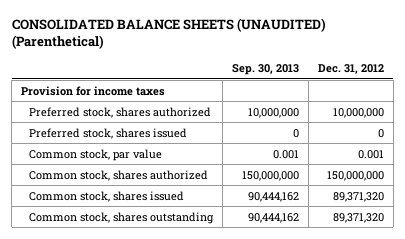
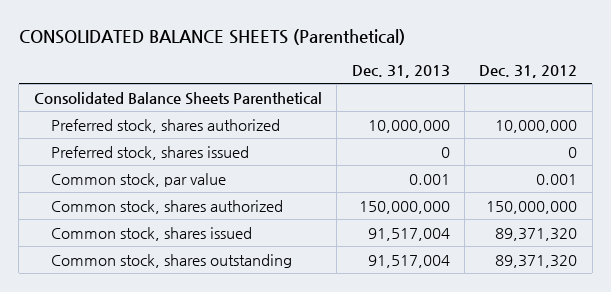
- CONSOLIDATED BALANCE SHEETS (UNAUDITED) (Parenthetical)
+ CONSOLIDATED BALANCE SHEETS (Parenthetical)
- | Sep. 30, 2013 | Dec. 31, 2012
+ | Dec. 31, 2013 | Dec. 31, 2012
- Provision for income taxes
+ Consolidated Balance Sheets Parenthetical

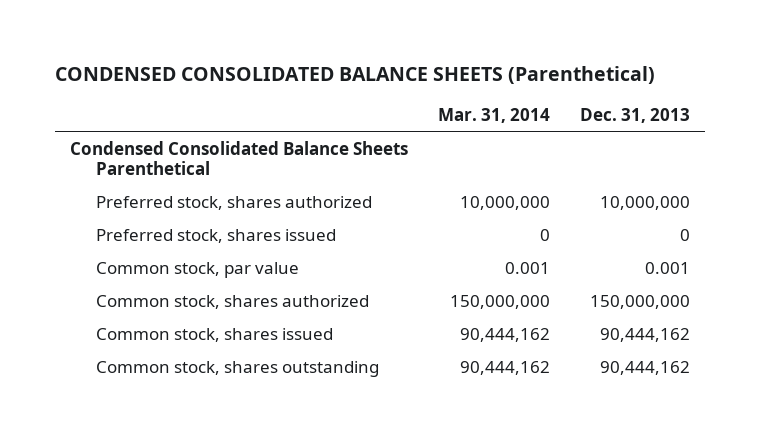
- CONSOLIDATED BALANCE SHEETS (Parenthetical)
+ CONDENSED CONSOLIDATED BALANCE SHEETS (Parenthetical)
- | Dec. 31, 2013 | Dec. 31, 2012
+ | Mar. 31, 2014 | Dec. 31, 2013
- Consolidated Balance Sheets Parenthetical
+ Condensed Consolidated Balance Sheets Parenthetical
- Common stock, shares issued | 91,517,004 | 89,371,320
- Common stock, shares outstanding | 91,517,004 | 89,371,320
+ Common stock, shares issued | 90,444,162 | 90,444,162
+ Common stock, shares outstanding | 90,444,162 | 90,444,162

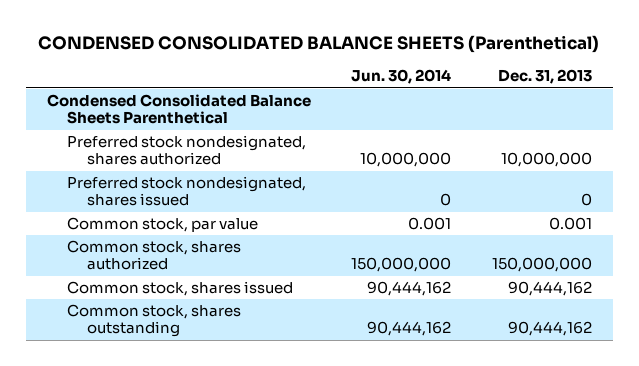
- | Mar. 31, 2014 | Dec. 31, 2013
+ | Jun. 30, 2014 | Dec. 31, 2013
- Preferred stock, shares authorized | 10,000,000 | 10,000,000
- Preferred stock, shares issued | 0 | 0
+ Preferred stock nondesignated, shares authorized | 10,000,000 | 10,000,000
+ Preferred stock nondesignated, shares issued | 0 | 0

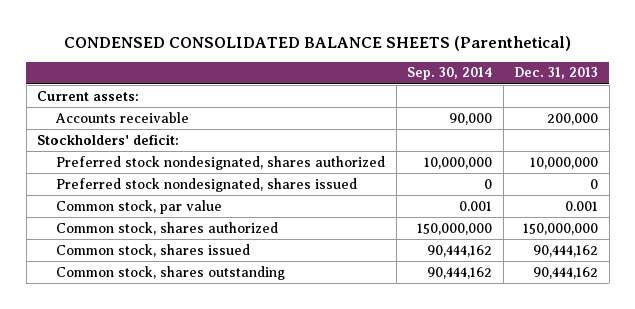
- | Jun. 30, 2014 | Dec. 31, 2013
+ | Sep. 30, 2014 | Dec. 31, 2013
- Condensed Consolidated Balance Sheets Parenthetical
+ Current assets:
+ Accounts receivable | 90,000 | 200,000
+ Stockholders' deficit:

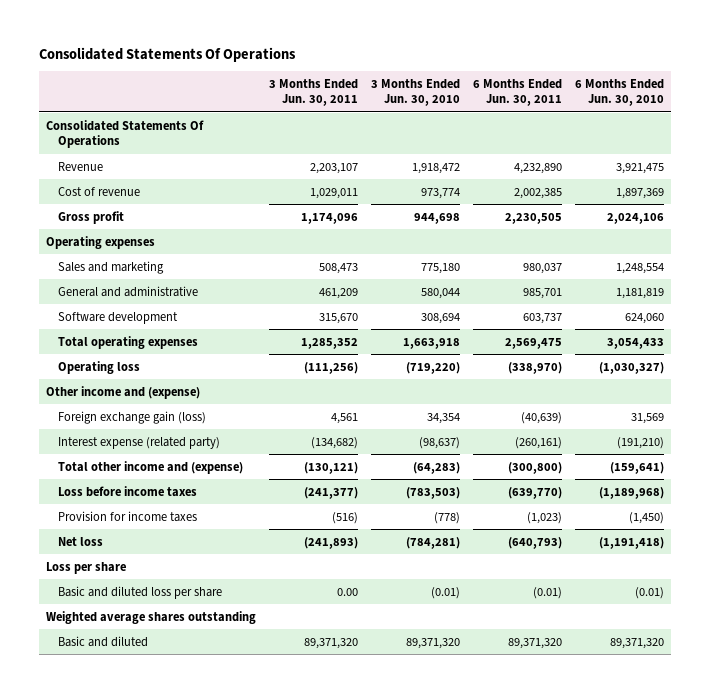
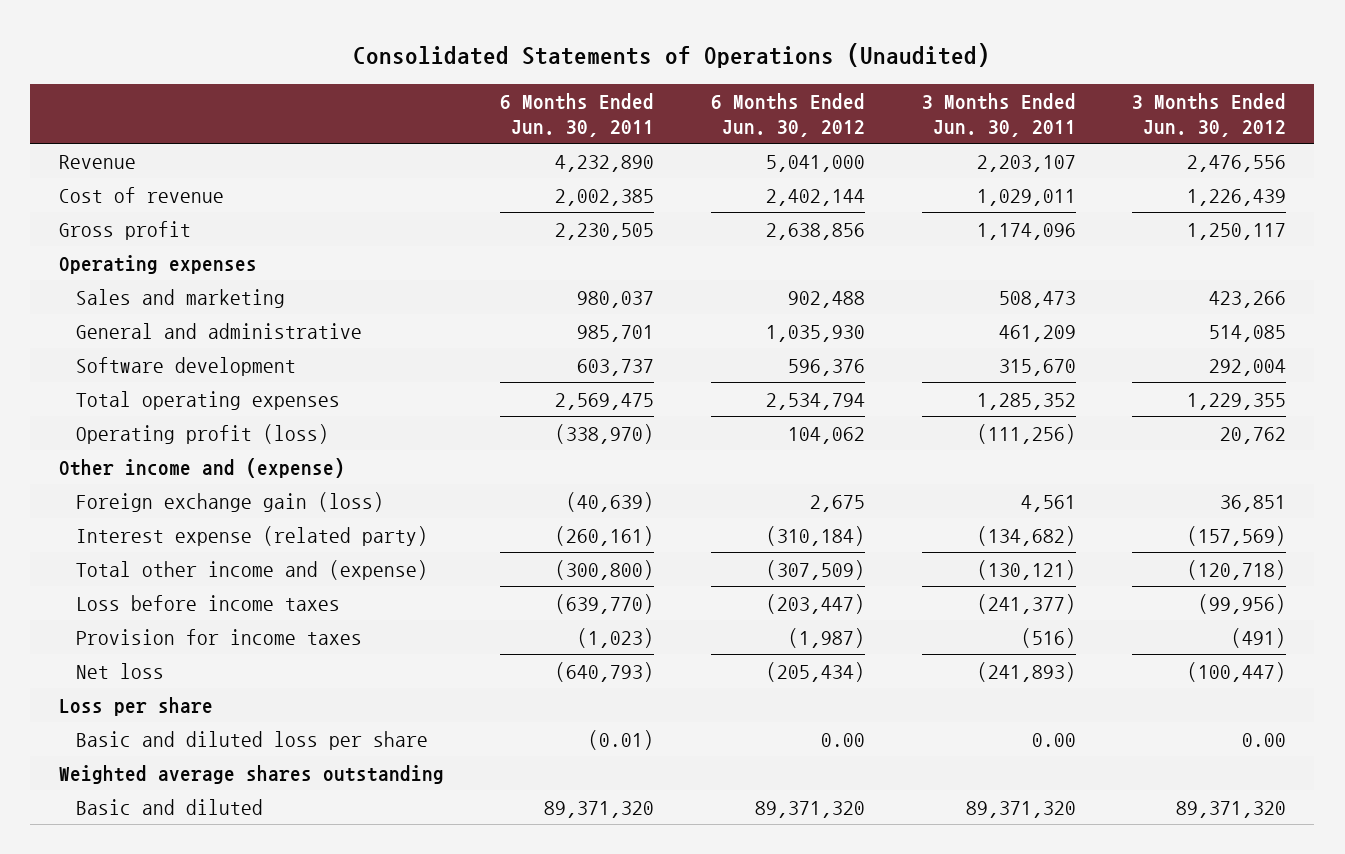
- Consolidated Statements Of Operations
+ Consolidated Statements of Operations (Unaudited)
- | 3 Months Ended Jun. 30, 2011 | 3 Months Ended Jun. 30, 2010 | 6 Months Ended Jun. 30, 2011 | 6 Months Ended Jun. 30, 2010
+ | 6 Months Ended Jun. 30, 2011 | 6 Months Ended Jun. 30, 2012 | 3 Months Ended Jun. 30, 2011 | 3 Months Ended Jun. 30, 2012
- Consolidated Statements Of Operations
- Operating loss | (111,256) | (719,220) | (338,970) | (1,030,327)
+ Operating profit (loss) | (338,970) | 104,062 | (111,256) | 20,762

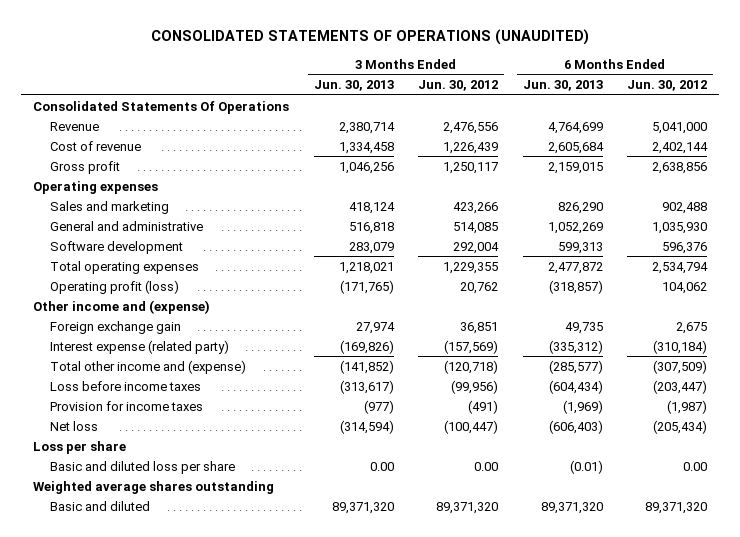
- Consolidated Statements of Operations (Unaudited)
+ CONSOLIDATED STATEMENTS OF OPERATIONS (UNAUDITED)
- | 6 Months Ended Jun. 30, 2011 | 6 Months Ended Jun. 30, 2012 | 3 Months Ended Jun. 30, 2011 | 3 Months Ended Jun. 30, 2012
+ | 3 Months Ended Jun. 30, 2013 | 3 Months Ended Jun. 30, 2012 | 6 Months Ended Jun. 30, 2013 | 6 Months Ended Jun. 30, 2012
+ Consolidated Statements Of Operations
- Foreign exchange gain (loss) | (40,639) | 2,675 | 4,561 | 36,851
+ Foreign exchange gain | 27,974 | 36,851 | 49,735 | 2,675

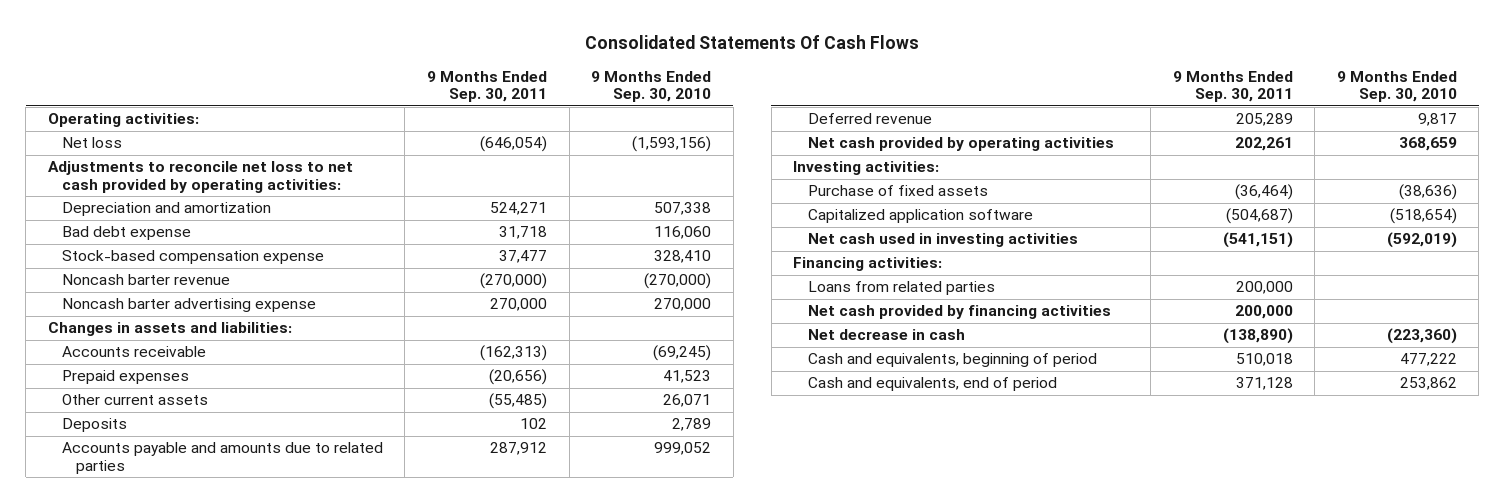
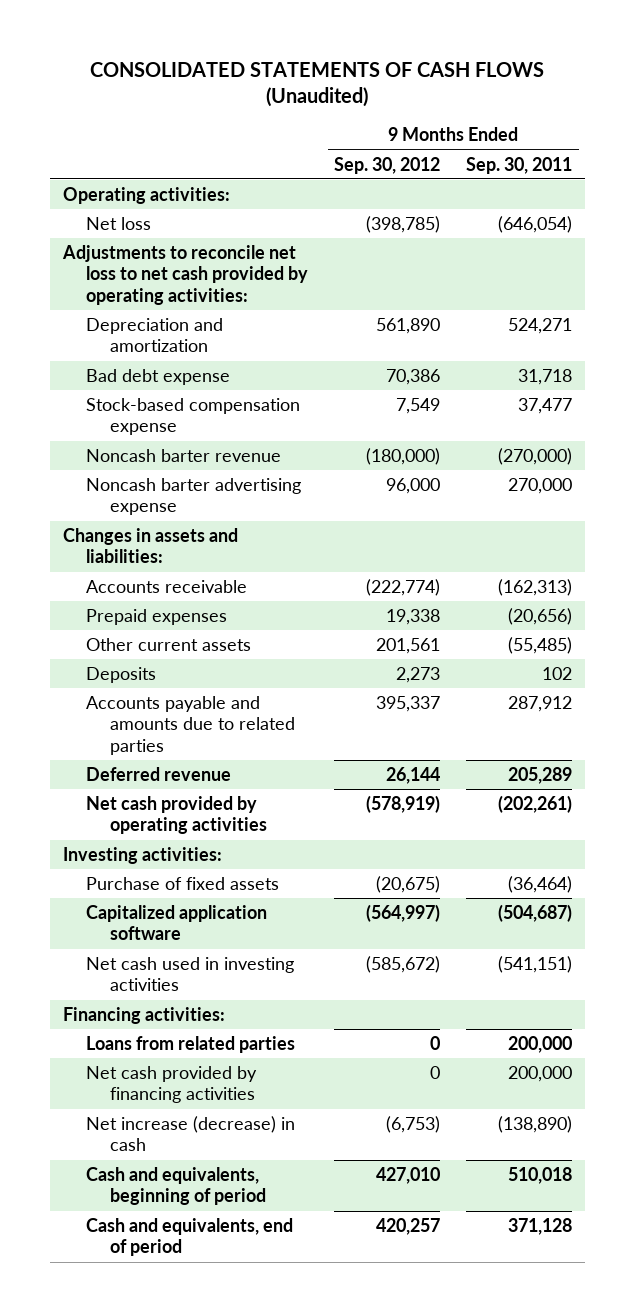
- Consolidated Statements Of Cash Flows
+ CONSOLIDATED STATEMENTS OF CASH FLOWS (Unaudited)
- | 9 Months Ended Sep. 30, 2011 | 9 Months Ended Sep. 30, 2010
+ | 9 Months Ended Sep. 30, 2012 | 9 Months Ended Sep. 30, 2011
- Net cash provided by operating activities | 202,261 | 368,659
+ Net cash provided by operating activities | (578,919) | (202,261)
- Net decrease in cash | (138,890) | (223,360)
+ Net increase (decrease) in cash | (6,753) | (138,890)

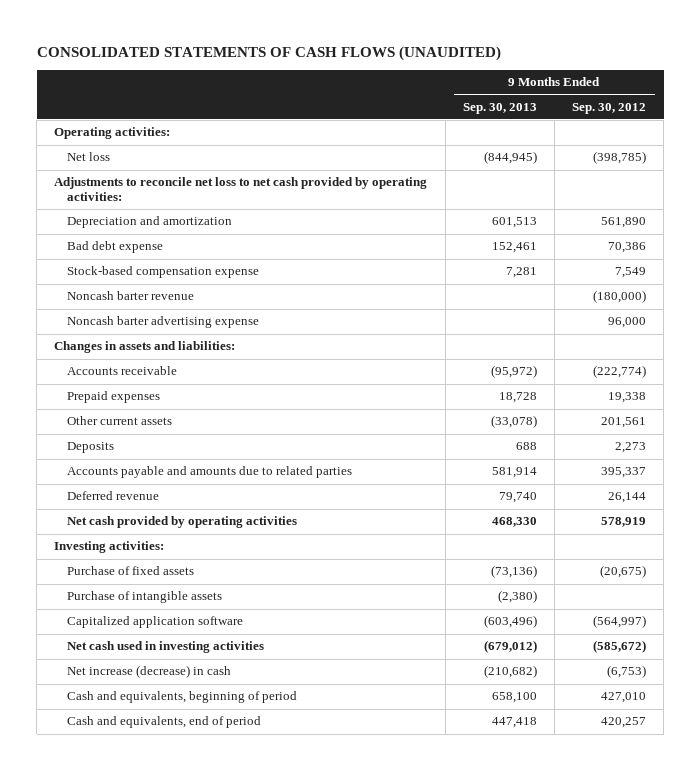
- CONSOLIDATED STATEMENTS OF CASH FLOWS (Unaudited)
+ CONSOLIDATED STATEMENTS OF CASH FLOWS (UNAUDITED)
- | 9 Months Ended Sep. 30, 2012 | 9 Months Ended Sep. 30, 2011
+ | 9 Months Ended Sep. 30, 2013 | 9 Months Ended Sep. 30, 2012
- Net cash provided by operating activities | (578,919) | (202,261)
+ Net cash provided by operating activities | 468,330 | 578,919
+ Purchase of intangible assets | (2,380) |
- Financing activities:
- Loans from related parties | 0 | 200,000
- Net cash provided by financing activities | 0 | 200,000

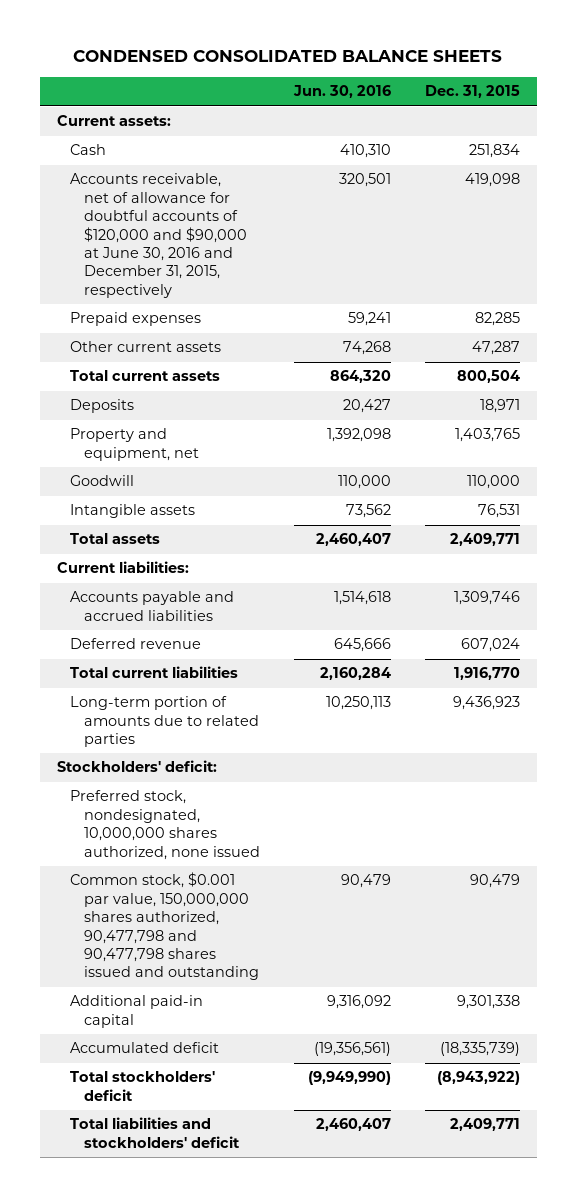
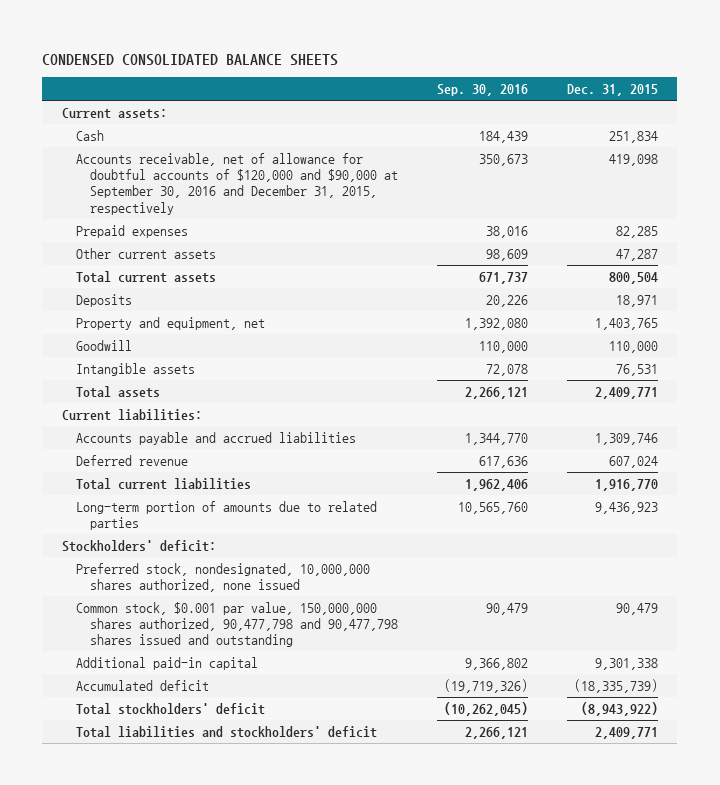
- | Jun. 30, 2016 | Dec. 31, 2015
+ | Sep. 30, 2016 | Dec. 31, 2015
- Accounts receivable, net of allowance for doubtful accounts of $120,000 and $90,000 at June 30, 2016 and December 31, 2015, respectively | 320,501 | 419,098
+ Accounts receivable, net of allowance for doubtful accounts of $120,000 and $90,000 at September 30, 2016 and December 31, 2015, respectively | 350,673 | 419,098

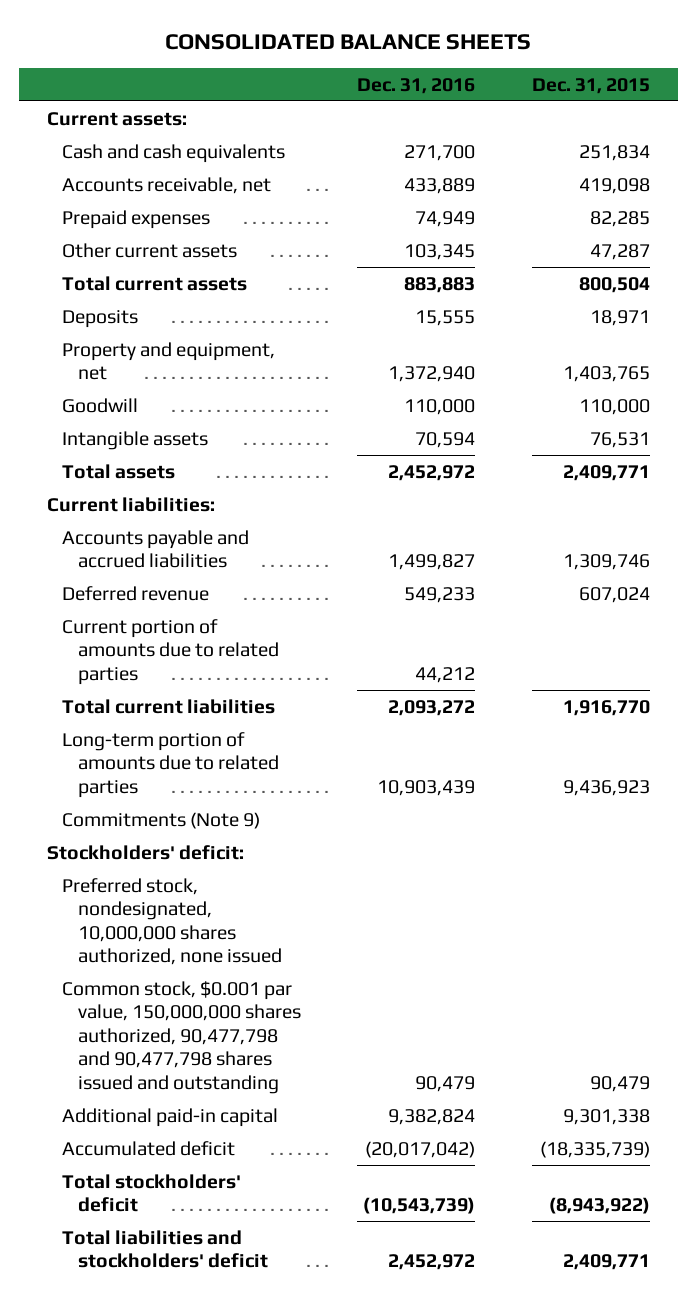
- CONDENSED CONSOLIDATED BALANCE SHEETS
+ CONSOLIDATED BALANCE SHEETS
- | Sep. 30, 2016 | Dec. 31, 2015
+ | Dec. 31, 2016 | Dec. 31, 2015
- Cash | 184,439 | 251,834
- Accounts receivable, net of allowance for doubtful accounts of $120,000 and $90,000 at September 30, 2016 and December 31, 2015, respectively | 350,673 | 419,098
+ Cash and cash equivalents | 271,700 | 251,834
+ Accounts receivable, net | 433,889 | 419,098
+ Current portion of amounts due to related parties | 44,212 |
+ Commitments (Note 9)

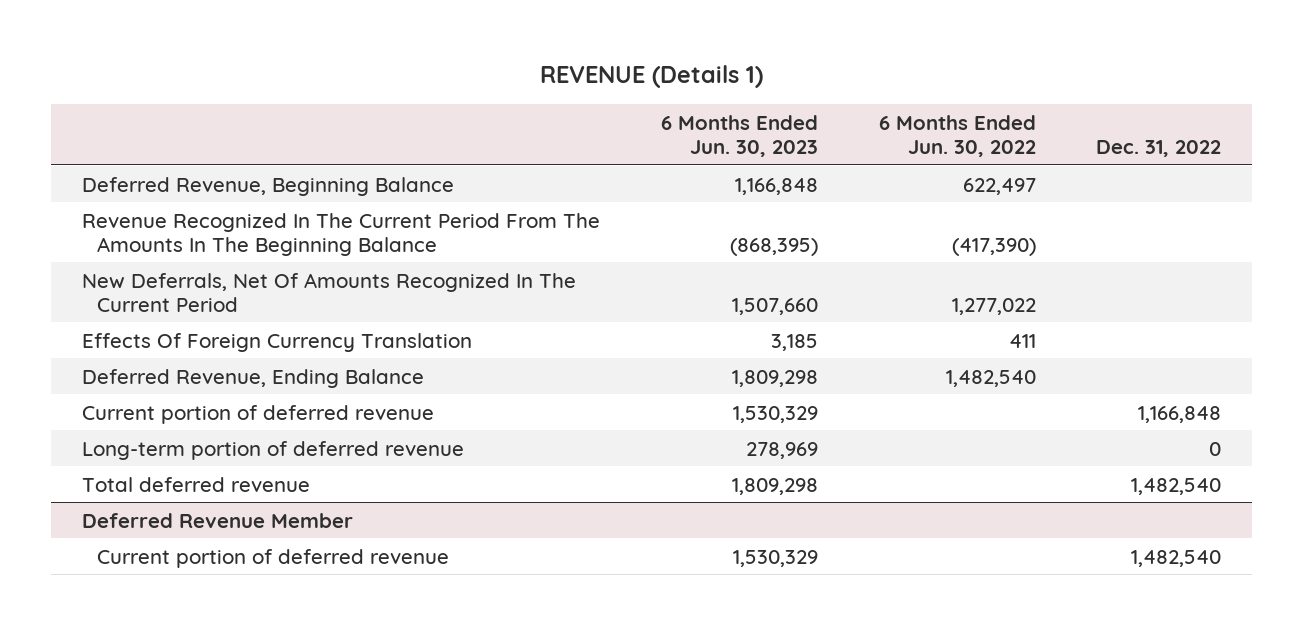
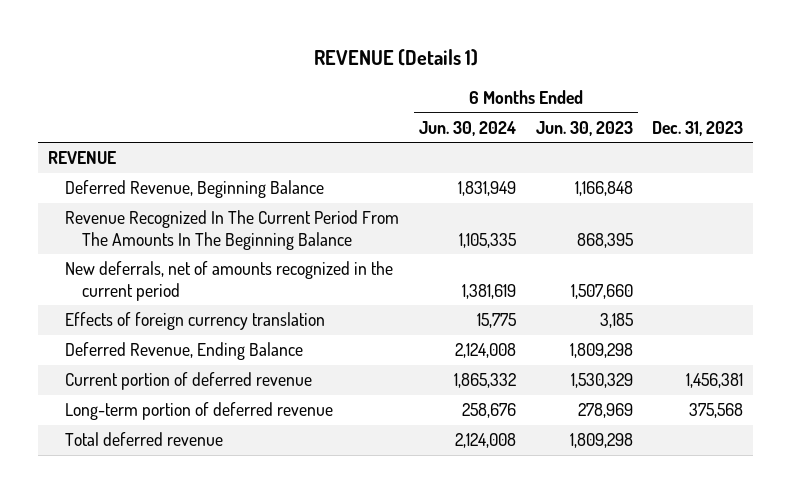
- | 6 Months Ended Jun. 30, 2023 | 6 Months Ended Jun. 30, 2022 | Dec. 31, 2022
+ | 6 Months Ended Jun. 30, 2024 | 6 Months Ended Jun. 30, 2023 | Dec. 31, 2023
+ REVENUE
- Revenue Recognized In The Current Period From The Amounts In The Beginning Balance | (868,395) | (417,390) |
- New Deferrals, Net Of Amounts Recognized In The Current Period | 1,507,660 | 1,277,022 |
- Effects Of Foreign Currency Translation | 3,185 | 411 |
+ Revenue Recognized In The Current Period From The Amounts In The Beginning Balance | 1,105,335 | 868,395 |
+ New deferrals, net of amounts recognized in the current period | 1,381,619 | 1,507,660 |
+ Effects of foreign currency translation | 15,775 | 3,185 |
- Deferred Revenue Member
- Current portion of deferred revenue | 1,530,329 | | 1,482,540

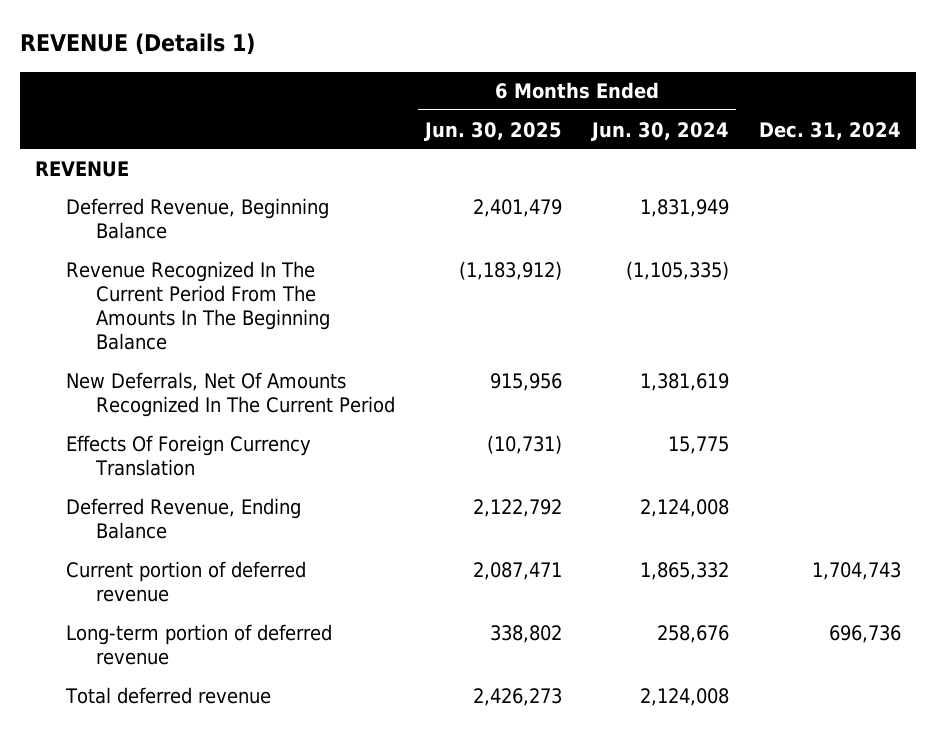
- | 6 Months Ended Jun. 30, 2024 | 6 Months Ended Jun. 30, 2023 | Dec. 31, 2023
+ | 6 Months Ended Jun. 30, 2025 | 6 Months Ended Jun. 30, 2024 | Dec. 31, 2024
- Revenue Recognized In The Current Period From The Amounts In The Beginning Balance | 1,105,335 | 868,395 |
- New deferrals, net of amounts recognized in the current period | 1,381,619 | 1,507,660 |
- Effects of foreign currency translation | 15,775 | 3,185 |
+ Revenue Recognized In The Current Period From The Amounts In The Beginning Balance | (1,183,912) | (1,105,335) |
+ New Deferrals, Net Of Amounts Recognized In The Current Period | 915,956 | 1,381,619 |
+ Effects Of Foreign Currency Translation | (10,731) | 15,775 |

